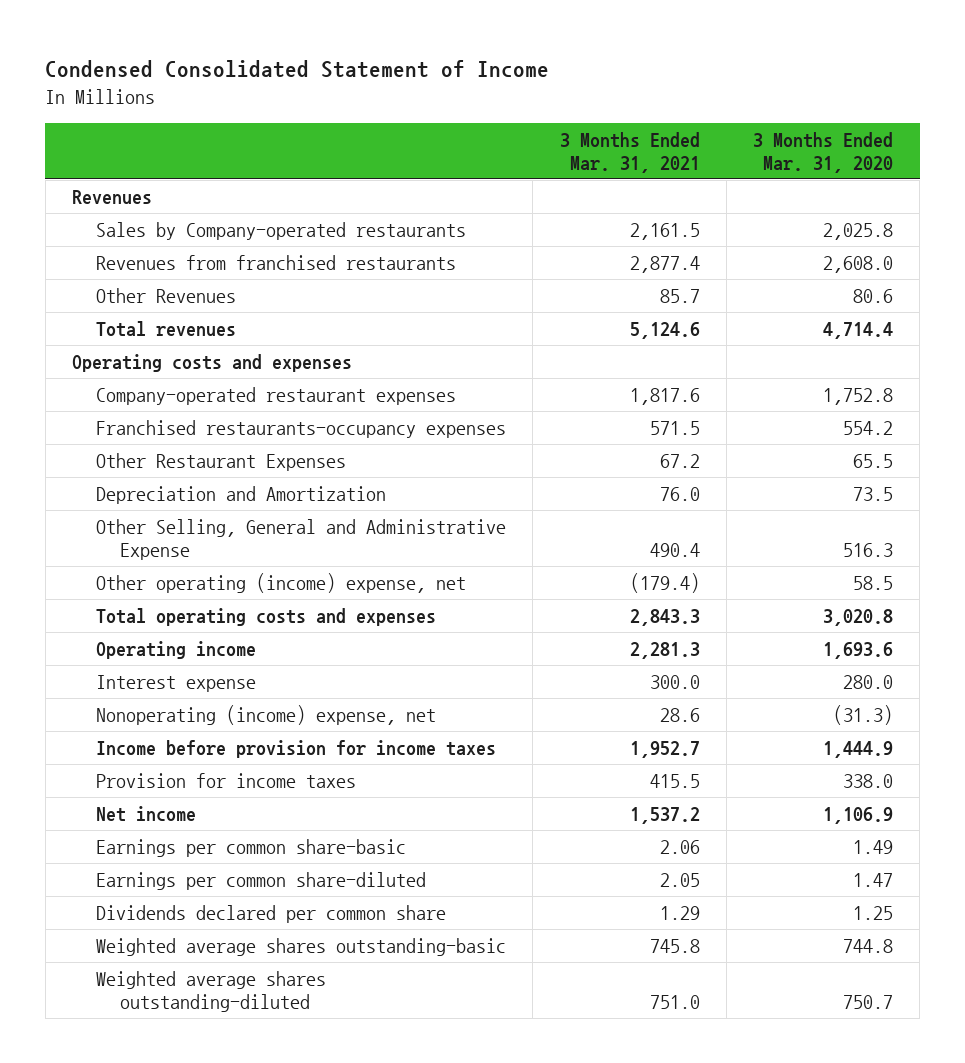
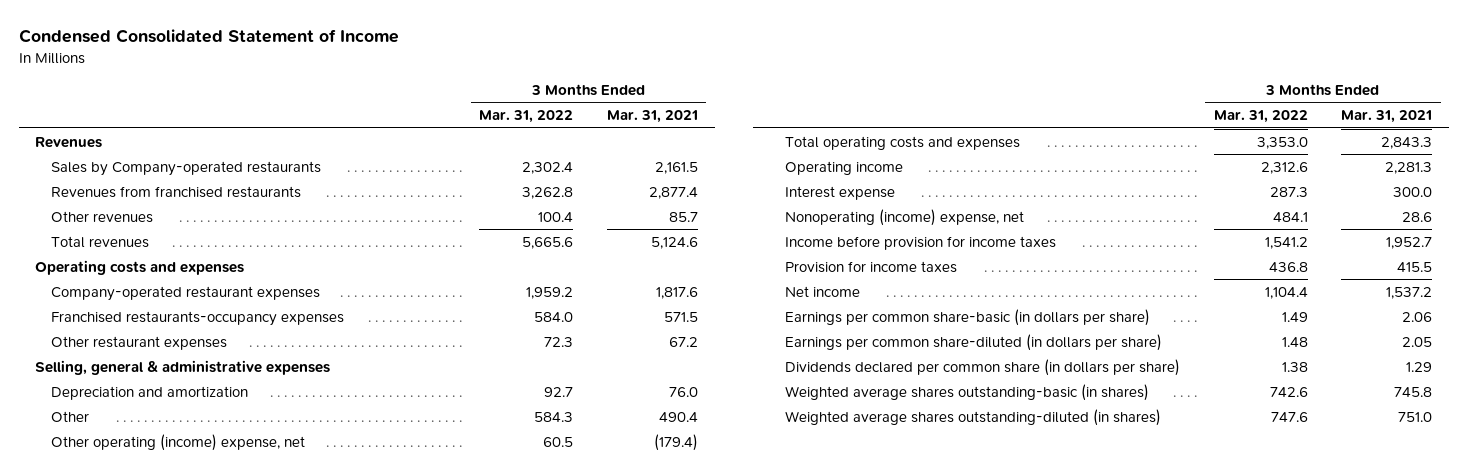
- | 3 Months Ended Mar. 31, 2021 | 3 Months Ended Mar. 31, 2020
+ | 3 Months Ended Mar. 31, 2022 | 3 Months Ended Mar. 31, 2021
- Other Revenues | 85.7 | 80.6
+ Other revenues | 100.4 | 85.7
- Other Restaurant Expenses | 67.2 | 65.5
- Depreciation and Amortization | 76.0 | 73.5
- Other Selling, General and Administrative Expense | 490.4 | 516.3
+ Other restaurant expenses | 72.3 | 67.2
+ Selling, general & administrative expenses
+ Depreciation and amortization | 92.7 | 76.0
+ Other | 584.3 | 490.4
- Earnings per common share-basic | 2.06 | 1.49
- Earnings per common share-diluted | 2.05 | 1.47
- Dividends declared per common share | 1.29 | 1.25
- Weighted average shares outstanding-basic | 745.8 | 744.8
- Weighted average shares outstanding-diluted | 751.0 | 750.7
+ Earnings per common share-basic (in dollars per share) | 1.49 | 2.06
+ Earnings per common share-diluted (in dollars per share) | 1.48 | 2.05
+ Dividends declared per common share (in dollars per share) | 1.38 | 1.29
+ Weighted average shares outstanding-basic (in shares) | 742.6 | 745.8
+ Weighted average shares outstanding-diluted (in shares) | 747.6 | 751.0

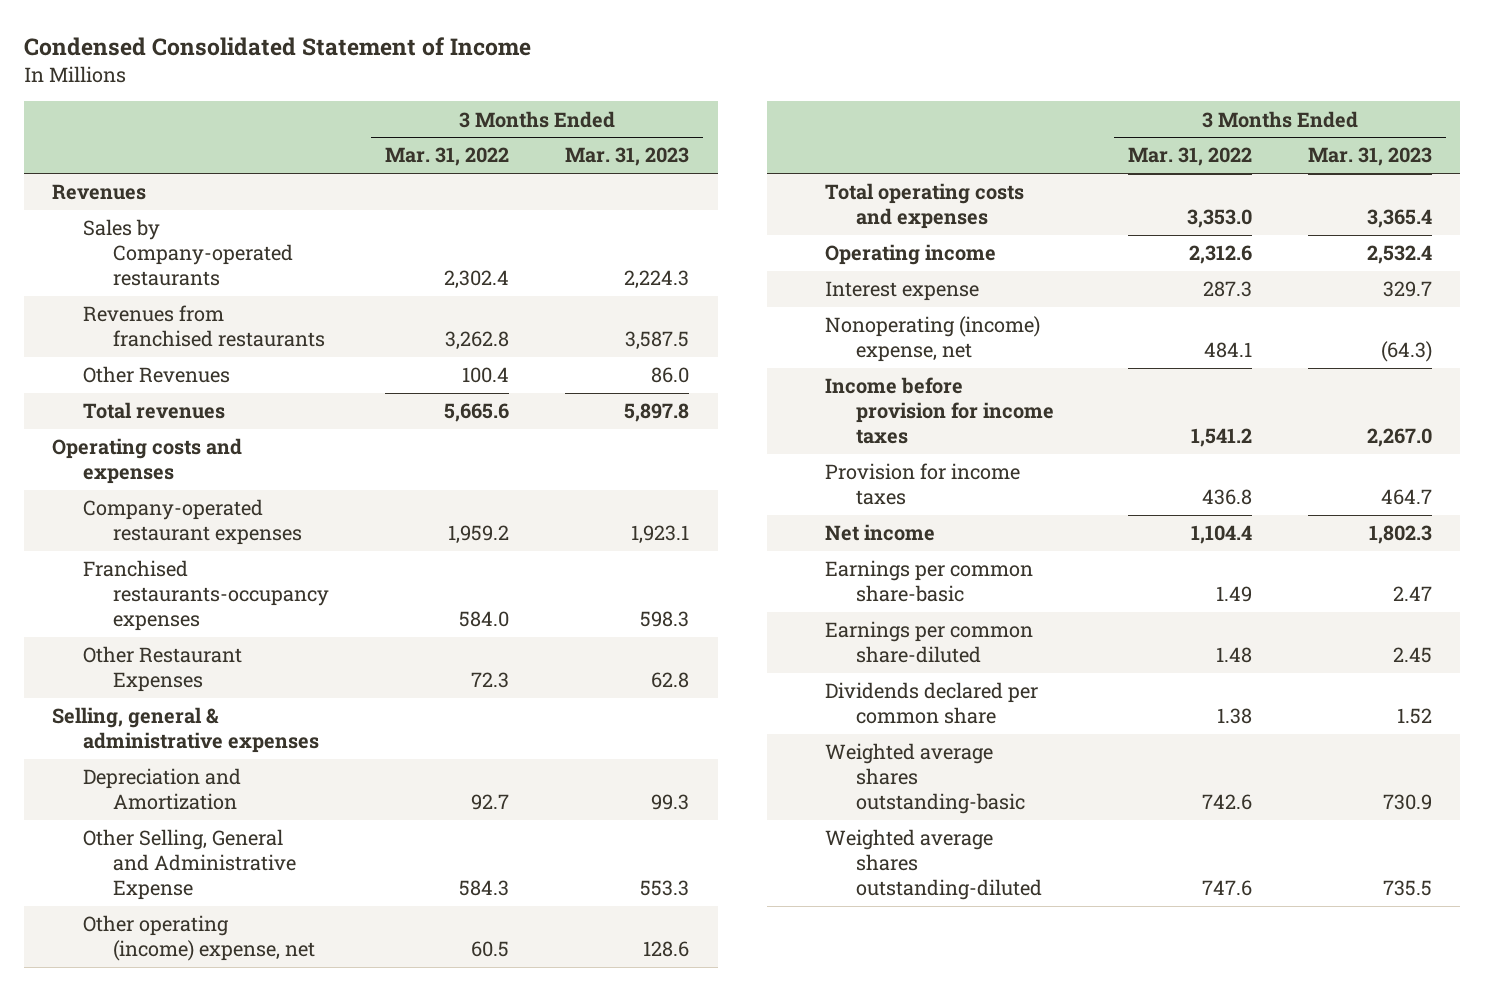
- | 3 Months Ended Mar. 31, 2022 | 3 Months Ended Mar. 31, 2021
+ | 3 Months Ended Mar. 31, 2022 | 3 Months Ended Mar. 31, 2023
- Other revenues | 100.4 | 85.7
+ Other Revenues | 100.4 | 86.0
- Other restaurant expenses | 72.3 | 67.2
+ Other Restaurant Expenses | 72.3 | 62.8
- Depreciation and amortization | 92.7 | 76.0
- Other | 584.3 | 490.4
+ Depreciation and Amortization | 92.7 | 99.3
+ Other Selling, General and Administrative Expense | 584.3 | 553.3
- Earnings per common share-basic (in dollars per share) | 1.49 | 2.06
- Earnings per common share-diluted (in dollars per share) | 1.48 | 2.05
- Dividends declared per common share (in dollars per share) | 1.38 | 1.29
- Weighted average shares outstanding-basic (in shares) | 742.6 | 745.8
- Weighted average shares outstanding-diluted (in shares) | 747.6 | 751.0
+ Earnings per common share-basic | 1.49 | 2.47
+ Earnings per common share-diluted | 1.48 | 2.45
+ Dividends declared per common share | 1.38 | 1.52
+ Weighted average shares outstanding-basic | 742.6 | 730.9
+ Weighted average shares outstanding-diluted | 747.6 | 735.5

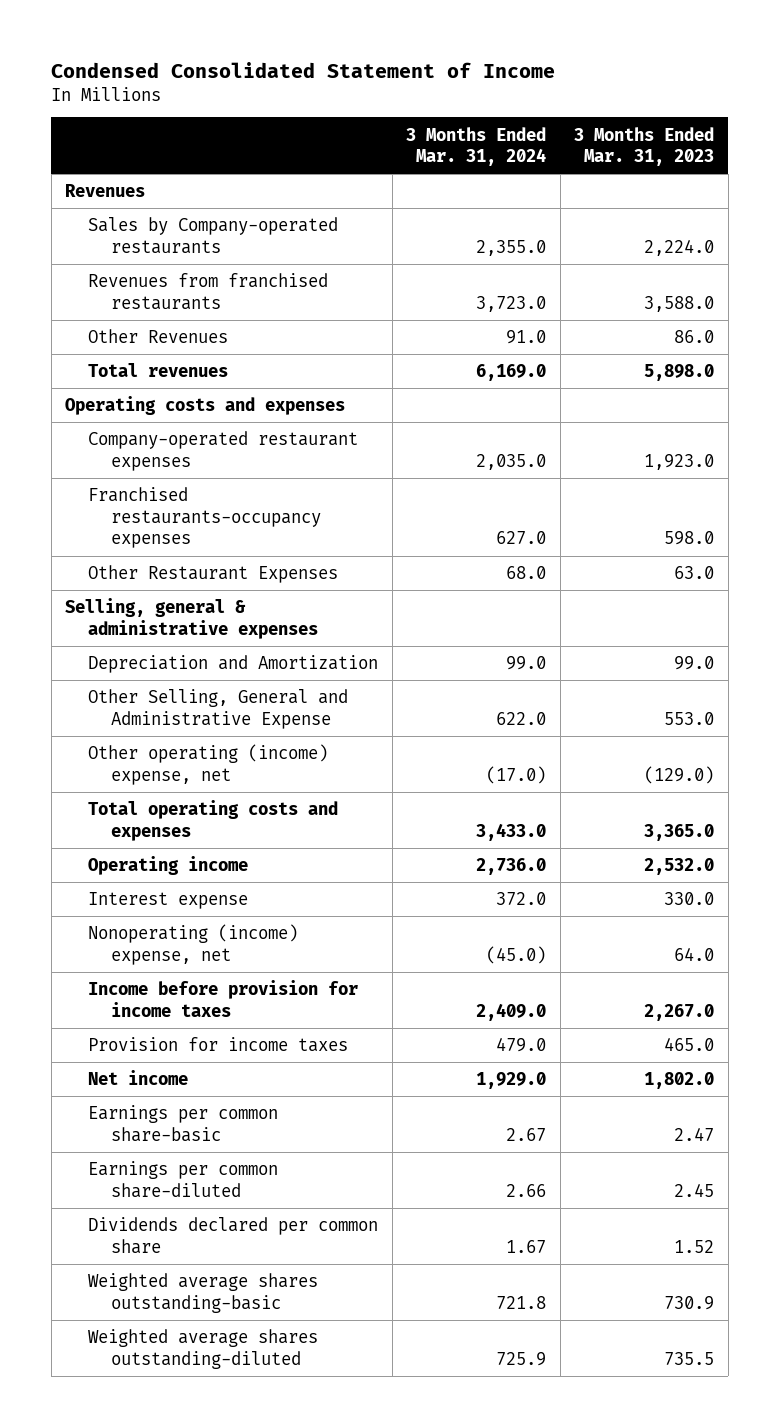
- | 3 Months Ended Mar. 31, 2022 | 3 Months Ended Mar. 31, 2023
+ | 3 Months Ended Mar. 31, 2024 | 3 Months Ended Mar. 31, 2023
- Sales by Company-operated restaurants | 2,302.4 | 2,224.3
- Revenues from franchised restaurants | 3,262.8 | 3,587.5
+ Sales by Company-operated restaurants | 2,355.0 | 2,224.0
+ Revenues from franchised restaurants | 3,723.0 | 3,588.0
- Total revenues | 5,665.6 | 5,897.8
+ Total revenues | 6,169.0 | 5,898.0
- Company-operated restaurant expenses | 1,959.2 | 1,923.1
- Franchised restaurants-occupancy expenses | 584.0 | 598.3
- Other Restaurant Expenses | 72.3 | 62.8
+ Company-operated restaurant expenses | 2,035.0 | 1,923.0
+ Franchised restaurants-occupancy expenses | 627.0 | 598.0
+ Other Restaurant Expenses | 68.0 | 63.0
- Depreciation and Amortization | 92.7 | 99.3
- Other Selling, General and Administrative Expense | 584.3 | 553.3
- Other operating (income) expense, net | 60.5 | 128.6
- Total operating costs and expenses | 3,353.0 | 3,365.4
- Operating income | 2,312.6 | 2,532.4
- Interest expense | 287.3 | 329.7
- Nonoperating (income) expense, net | 484.1 | (64.3)
+ Depreciation and Amortization | 99.0 | 99.0
+ Other Selling, General and Administrative Expense | 622.0 | 553.0
+ Other operating (income) expense, net | (17.0) | (129.0)
+ Total operating costs and expenses | 3,433.0 | 3,365.0
+ Operating income | 2,736.0 | 2,532.0
+ Interest expense | 372.0 | 330.0
+ Nonoperating (income) expense, net | (45.0) | 64.0
- Provision for income taxes | 436.8 | 464.7
- Net income | 1,104.4 | 1,802.3
+ Provision for income taxes | 479.0 | 465.0
+ Net income | 1,929.0 | 1,802.0

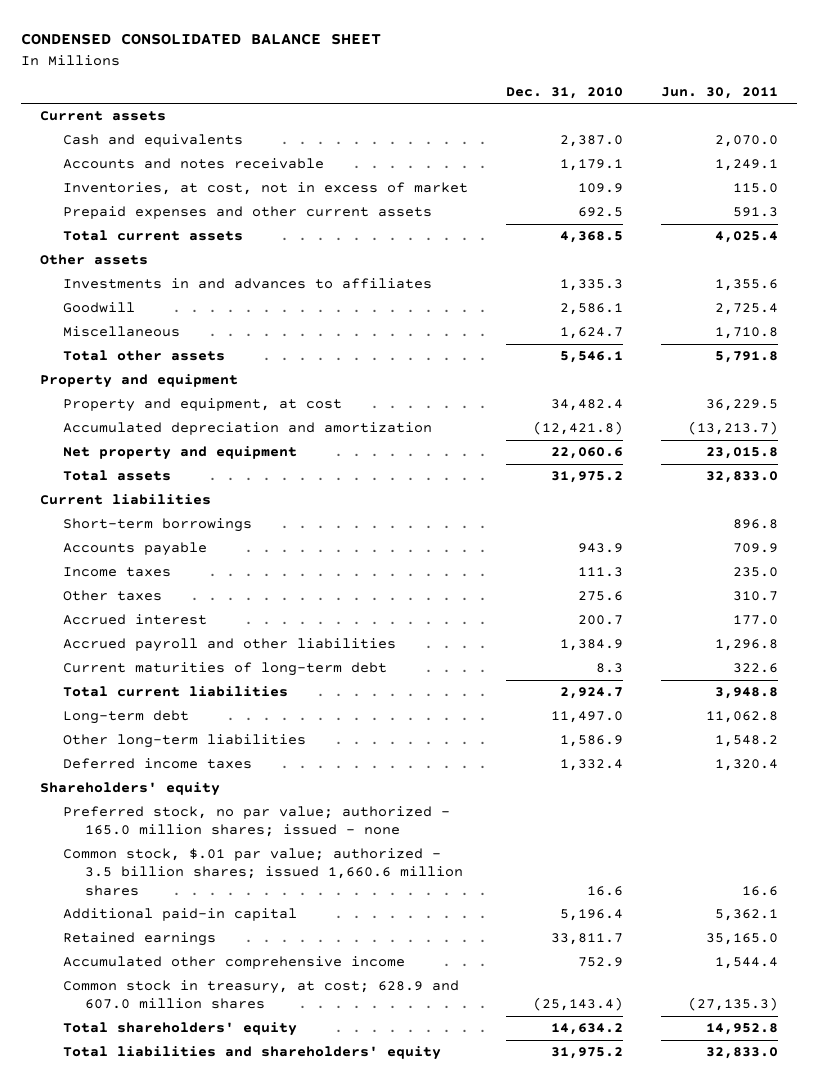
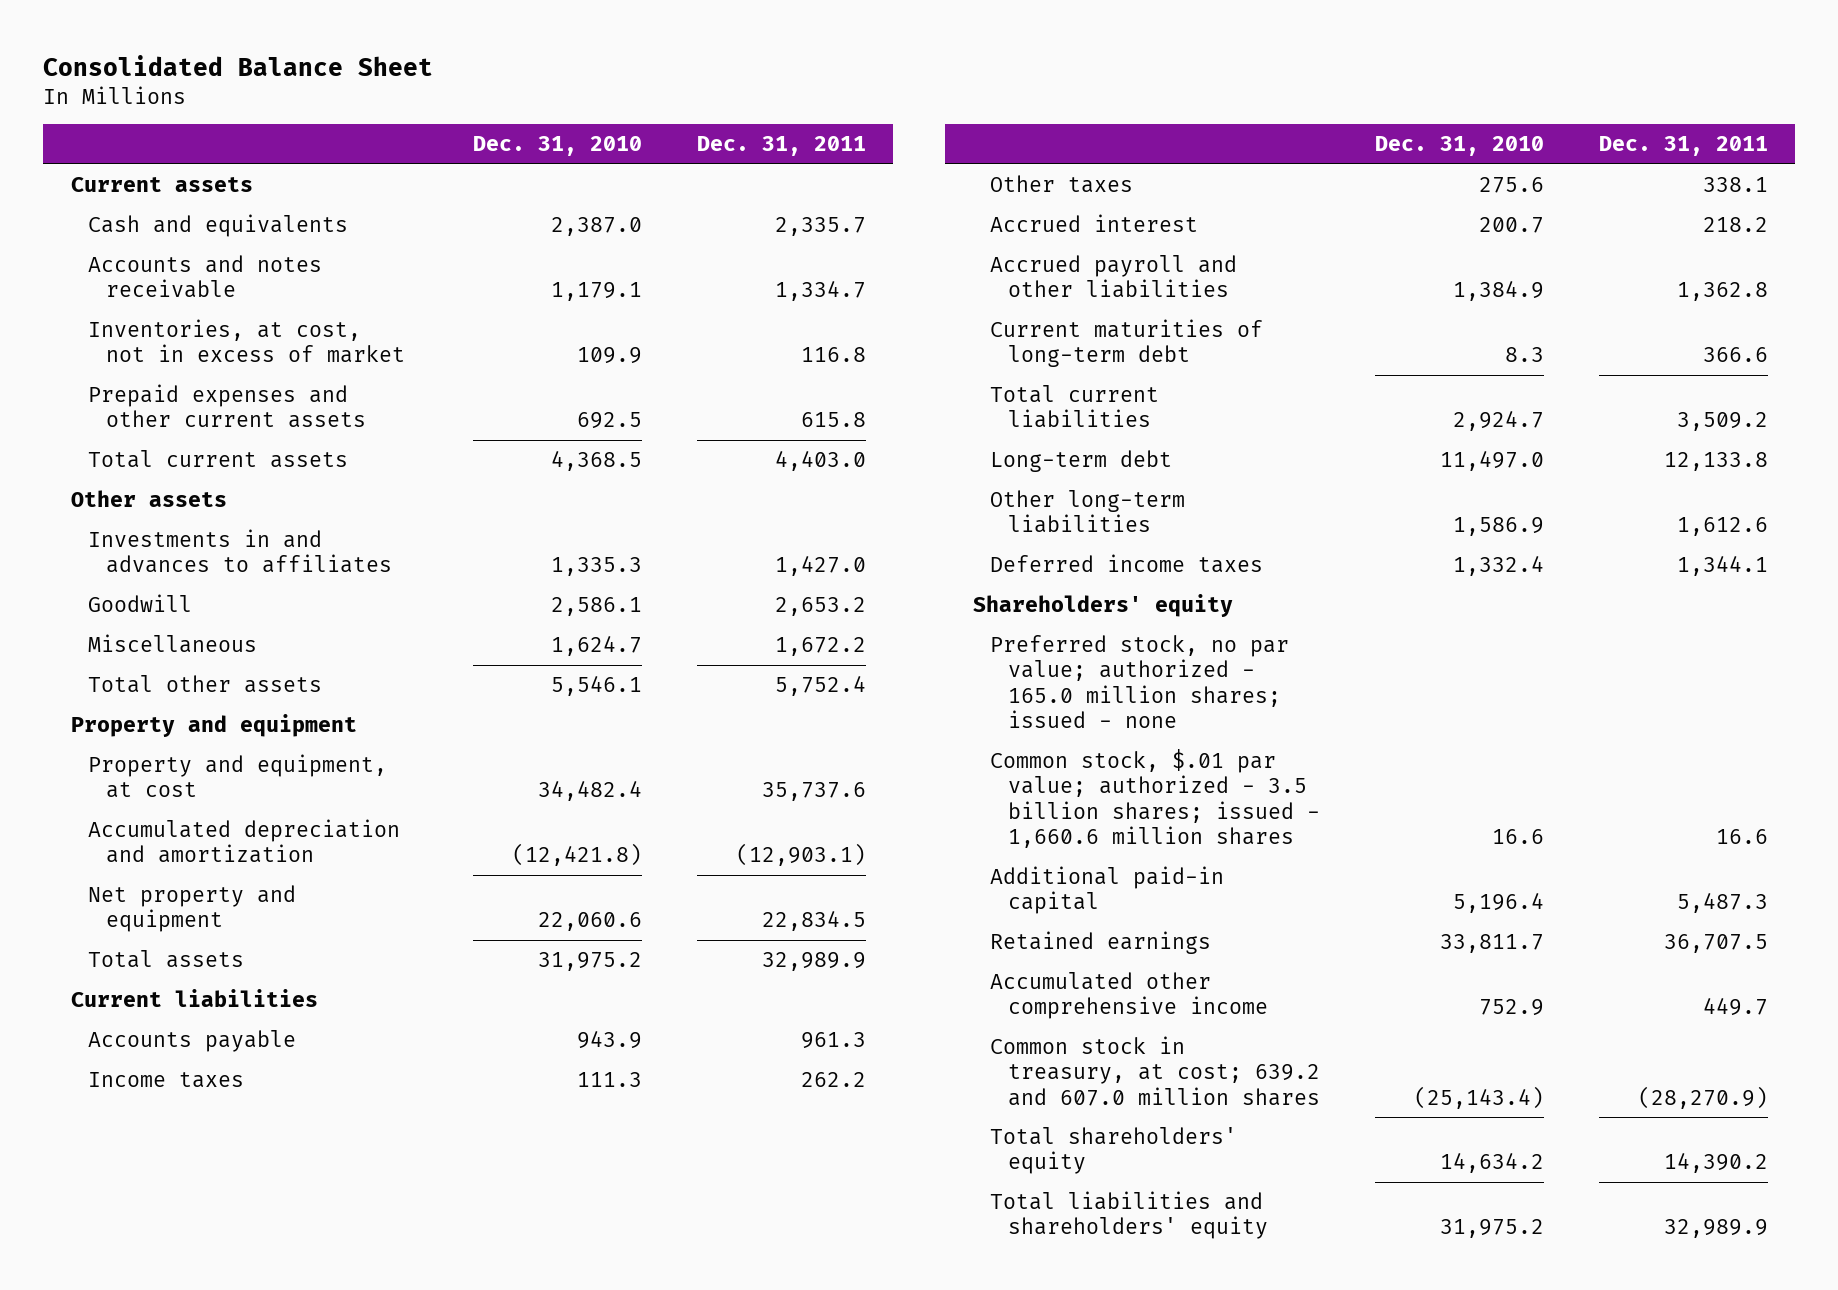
- CONDENSED CONSOLIDATED BALANCE SHEET
+ Consolidated Balance Sheet
- | Dec. 31, 2010 | Jun. 30, 2011
+ | Dec. 31, 2010 | Dec. 31, 2011
- Short-term borrowings | | 896.8
- Common stock, $.01 par value; authorized - 3.5 billion shares; issued 1,660.6 million shares | 16.6 | 16.6
+ Common stock, $.01 par value; authorized - 3.5 billion shares; issued - 1,660.6 million shares | 16.6 | 16.6
- Common stock in treasury, at cost; 628.9 and 607.0 million shares | (25,143.4) | (27,135.3)
+ Common stock in treasury, at cost; 639.2 and 607.0 million shares | (25,143.4) | (28,270.9)

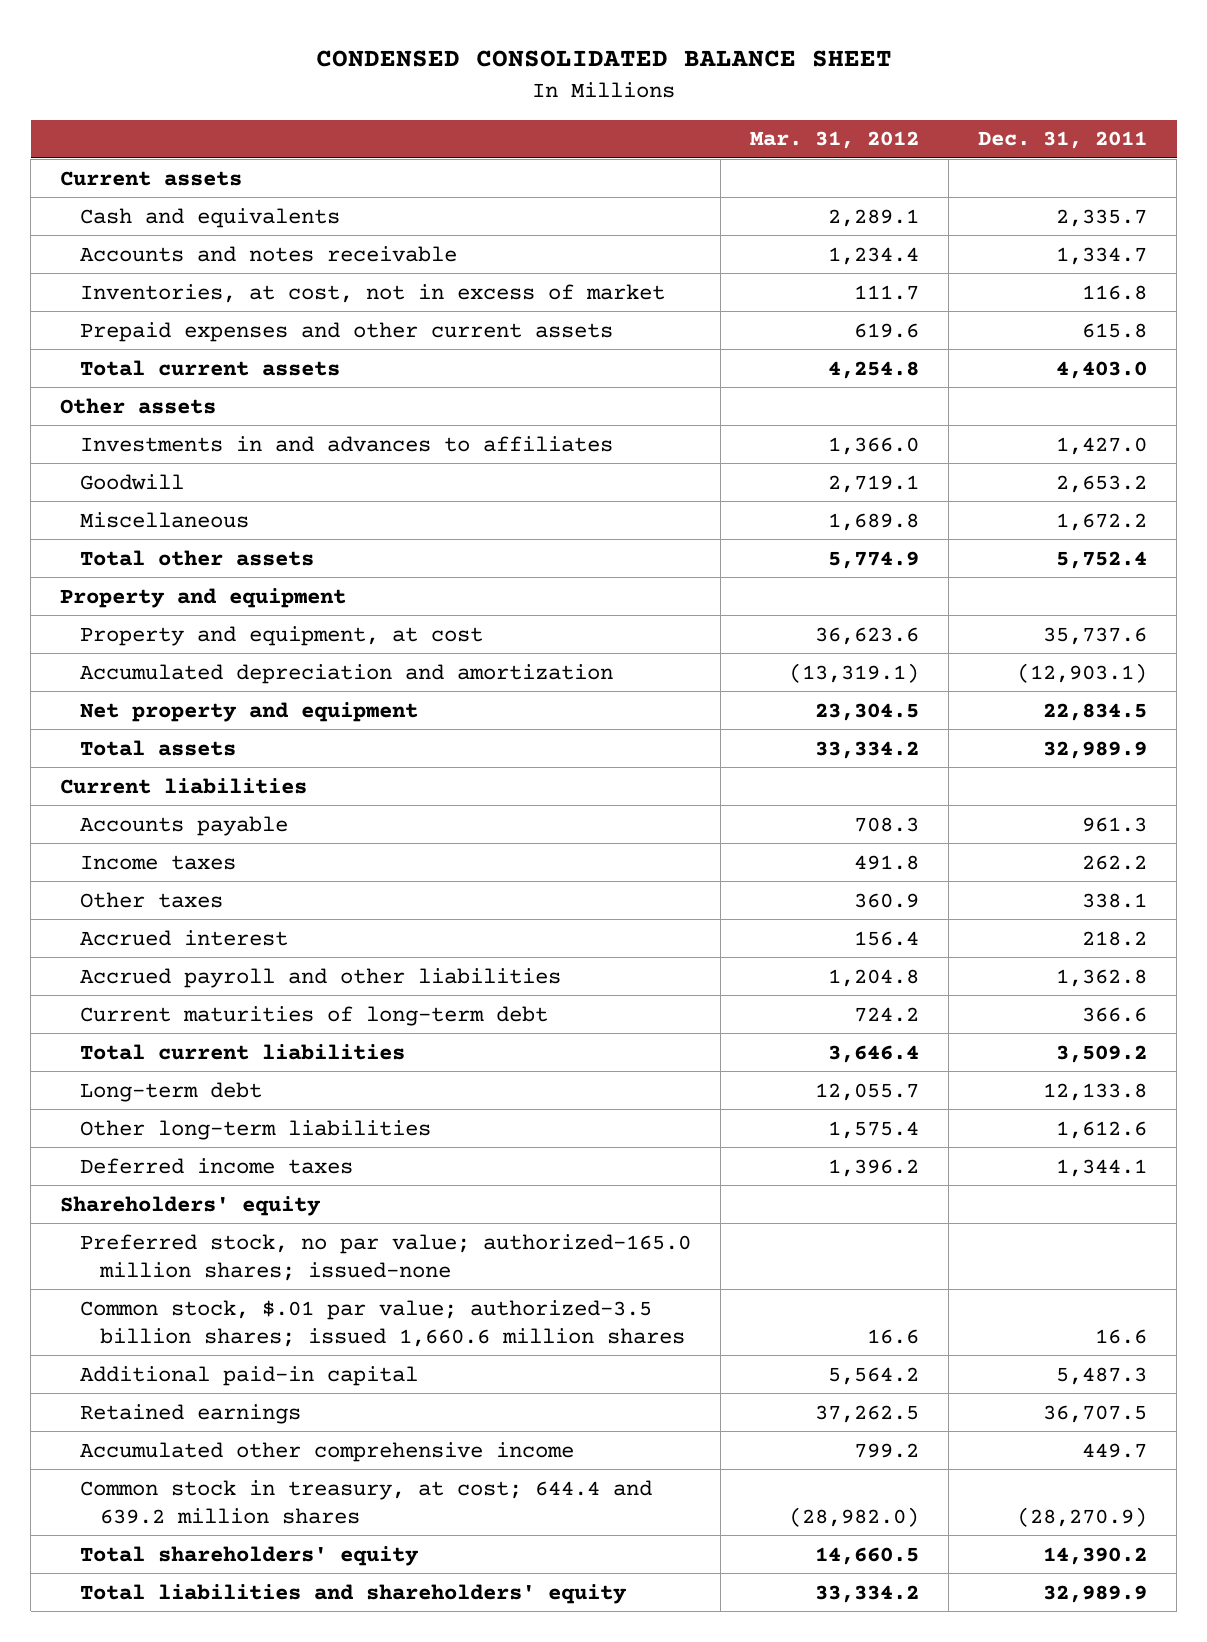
- Consolidated Balance Sheet
+ CONDENSED CONSOLIDATED BALANCE SHEET
- | Dec. 31, 2010 | Dec. 31, 2011
+ | Mar. 31, 2012 | Dec. 31, 2011
- Preferred stock, no par value; authorized - 165.0 million shares; issued - none
- Common stock, $.01 par value; authorized - 3.5 billion shares; issued - 1,660.6 million shares | 16.6 | 16.6
+ Preferred stock, no par value; authorized-165.0 million shares; issued-none
+ Common stock, $.01 par value; authorized-3.5 billion shares; issued 1,660.6 million shares | 16.6 | 16.6
- Common stock in treasury, at cost; 639.2 and 607.0 million shares | (25,143.4) | (28,270.9)
+ Common stock in treasury, at cost; 644.4 and 639.2 million shares | (28,982.0) | (28,270.9)

